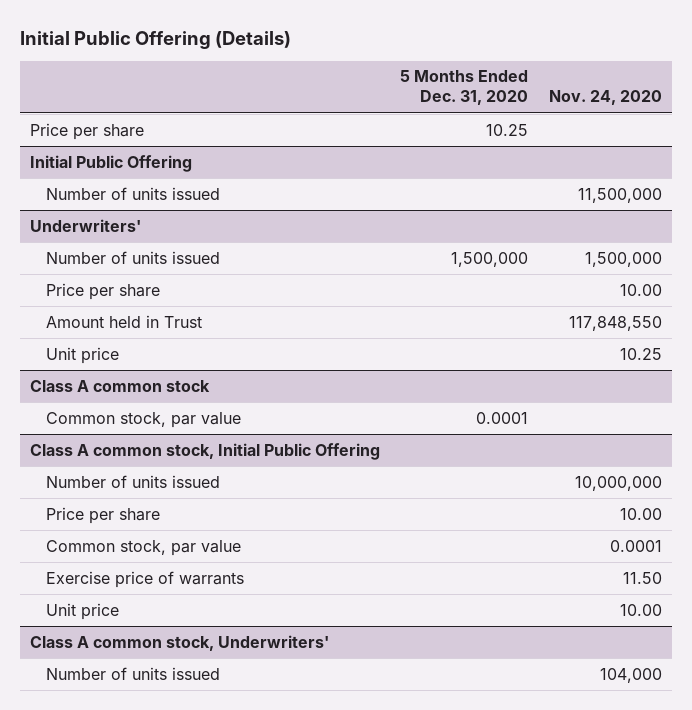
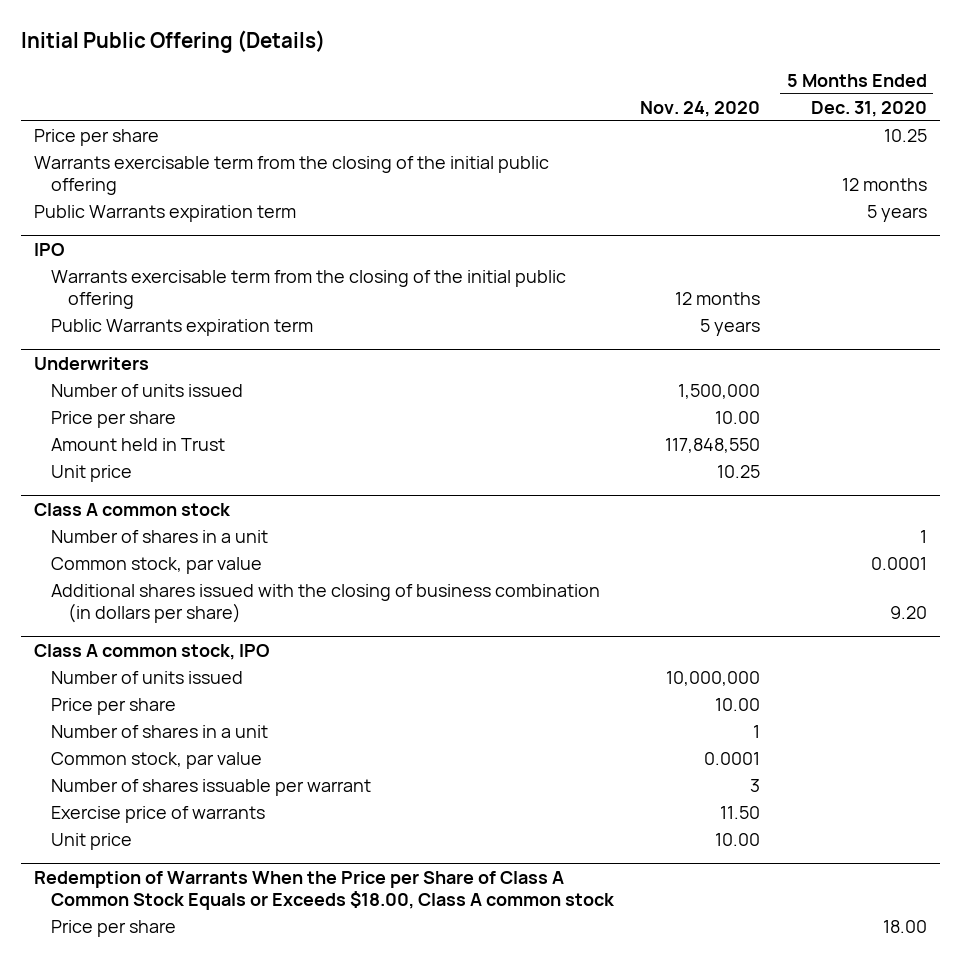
- | 5 Months Ended Dec. 31, 2020 | Nov. 24, 2020
+ | Nov. 24, 2020 | 5 Months Ended Dec. 31, 2020
- Initial Public Offering
- Number of units issued | | 11,500,000
- Underwriters'
- Number of units issued | 1,500,000 | 1,500,000
+ Warrants exercisable term from the closing of the initial public offering | | 12 months
+ Public Warrants expiration term | | 5 years
+ IPO
+ Warrants exercisable term from the closing of the initial public offering | 12 months |
+ Public Warrants expiration term | 5 years |
+ Underwriters
+ Number of units issued | 1,500,000 |
@ Class A common stock
+ Number of shares in a unit | | 1
- Class A common stock, Initial Public Offering
@ Class A common stock
+ Additional shares issued with the closing of business combination (in dollars per share) | | 9.20
+ Class A common stock, IPO
+ Number of shares in a unit | 1 |
+ Number of shares issuable per warrant | 3 |
- Class A common stock, Underwriters'
- Number of units issued | | 104,000
+ Redemption of Warrants When the Price per Share of Class A Common Stock Equals or Exceeds $18.00, Class A common stock
+ Price per share | | 18.00

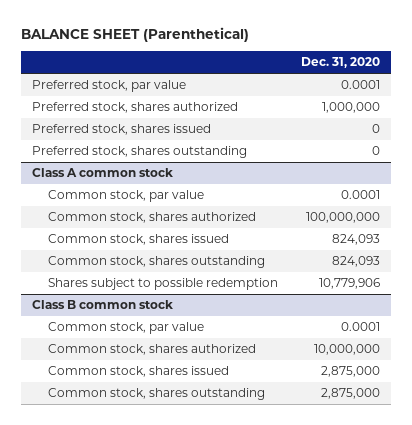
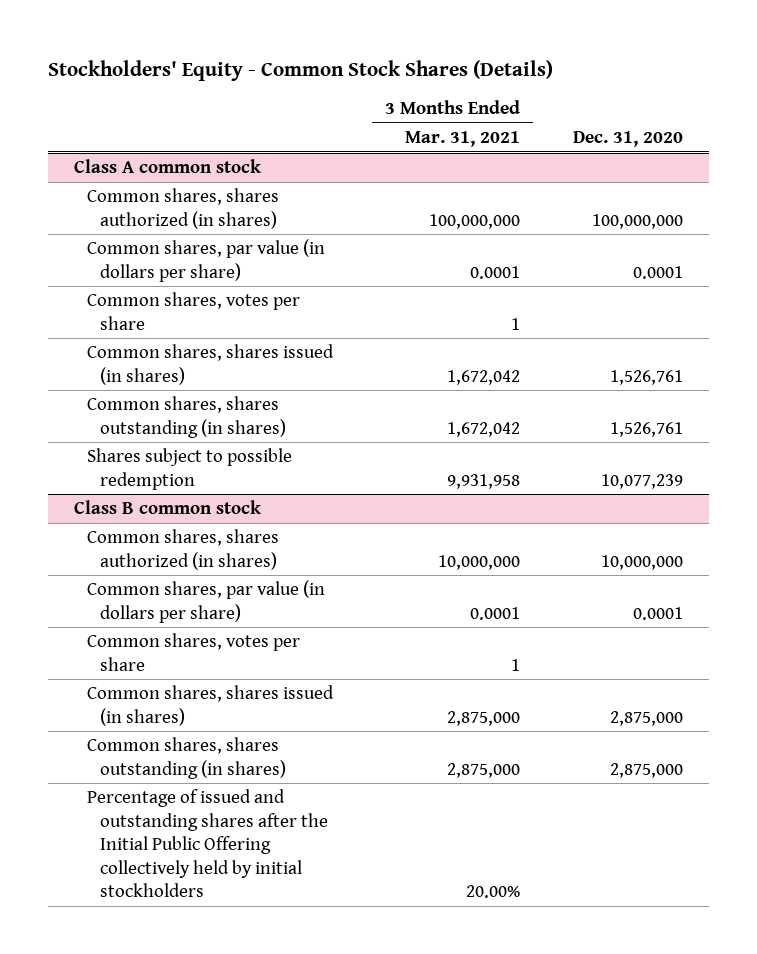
- BALANCE SHEET (Parenthetical)
+ Stockholders' Equity - Common Stock Shares (Details)
- | Dec. 31, 2020
+ | 3 Months Ended Mar. 31, 2021 | Dec. 31, 2020
- Preferred stock, par value | 0.0001
- Preferred stock, shares authorized | 1,000,000
- Preferred stock, shares issued | 0
- Preferred stock, shares outstanding | 0
@ Class A common stock
- Common stock, par value | 0.0001
- Common stock, shares authorized | 100,000,000
- Common stock, shares issued | 824,093
- Common stock, shares outstanding | 824,093
- Shares subject to possible redemption | 10,779,906
+ Common shares, shares authorized (in shares) | 100,000,000 | 100,000,000
+ Common shares, par value (in dollars per share) | 0.0001 | 0.0001
+ Common shares, votes per share | 1 |
+ Common shares, shares issued (in shares) | 1,672,042 | 1,526,761
+ Common shares, shares outstanding (in shares) | 1,672,042 | 1,526,761
+ Shares subject to possible redemption | 9,931,958 | 10,077,239
@ Class B common stock
- Common stock, par value | 0.0001
- Common stock, shares authorized | 10,000,000
- Common stock, shares issued | 2,875,000
- Common stock, shares outstanding | 2,875,000
+ Common shares, shares authorized (in shares) | 10,000,000 | 10,000,000
+ Common shares, par value (in dollars per share) | 0.0001 | 0.0001
+ Common shares, votes per share | 1 |
+ Common shares, shares issued (in shares) | 2,875,000 | 2,875,000
+ Common shares, shares outstanding (in shares) | 2,875,000 | 2,875,000
+ Percentage of issued and outstanding shares after the Initial Public Offering collectively held by initial stockholders | 20.00% |

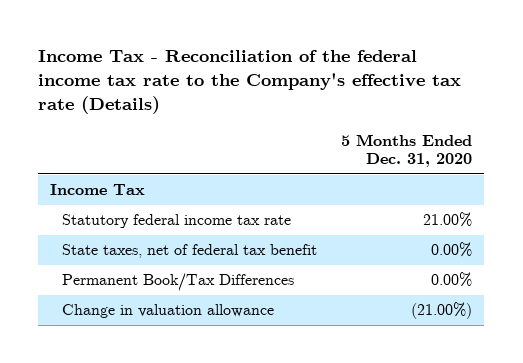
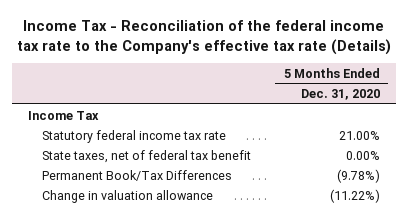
- Permanent Book/Tax Differences | 0.00%
- Change in valuation allowance | (21.00%)
+ Permanent Book/Tax Differences | (9.78%)
+ Change in valuation allowance | (11.22%)

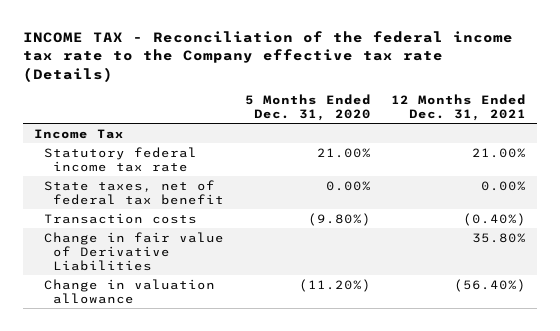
- Income Tax - Reconciliation of the federal income tax rate to the Company's effective tax rate (Details)
+ INCOME TAX - Reconciliation of the federal income tax rate to the Company effective tax rate (Details)
- | 5 Months Ended Dec. 31, 2020
+ | 5 Months Ended Dec. 31, 2020 | 12 Months Ended Dec. 31, 2021
- Permanent Book/Tax Differences | (9.78%)
- Change in valuation allowance | (11.22%)
+ Transaction costs | (9.80%) | (0.40%)
+ Change in fair value of Derivative Liabilities | | 35.80%
+ Change in valuation allowance | (11.20%) | (56.40%)

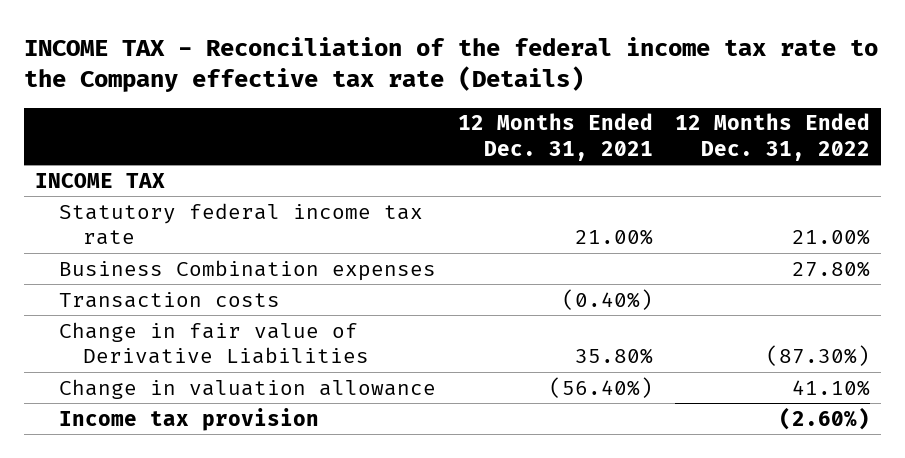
- | 5 Months Ended Dec. 31, 2020 | 12 Months Ended Dec. 31, 2021
+ | 12 Months Ended Dec. 31, 2021 | 12 Months Ended Dec. 31, 2022
- Income Tax
+ INCOME TAX
- State taxes, net of federal tax benefit | 0.00% | 0.00%
+ Business Combination expenses | | 27.80%
+ Income tax provision | | (2.60%)

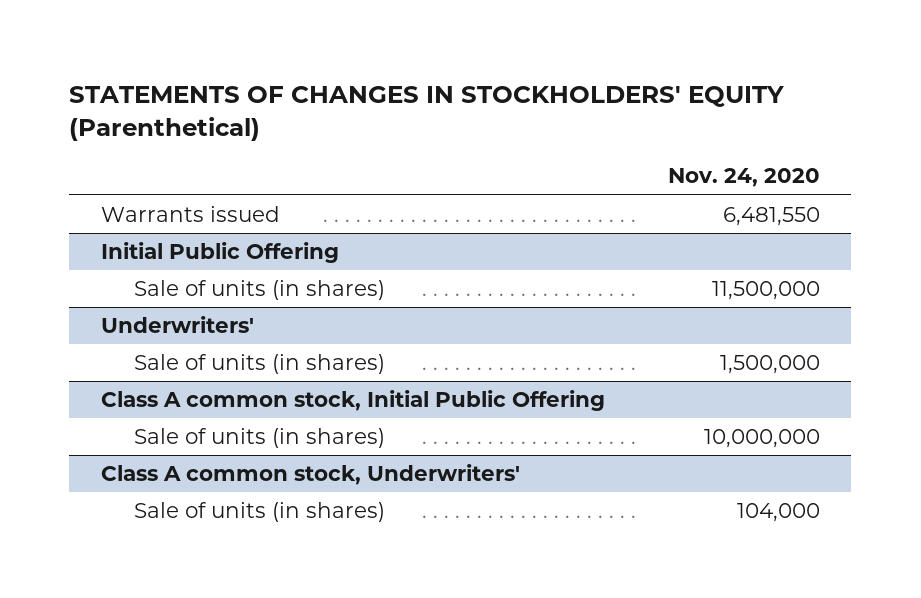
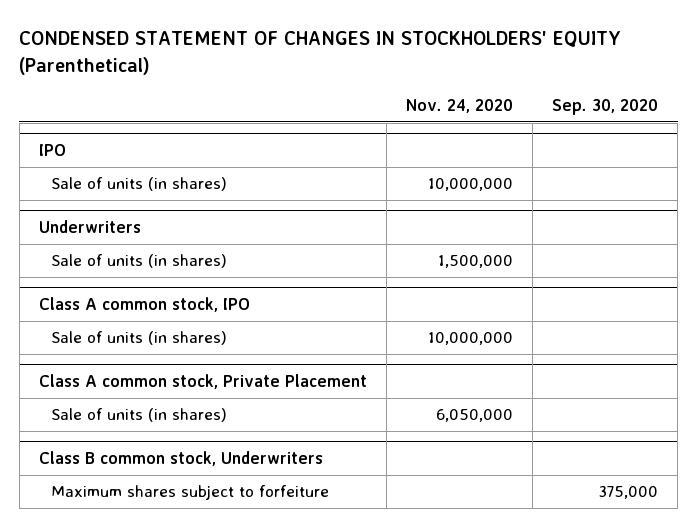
- STATEMENTS OF CHANGES IN STOCKHOLDERS' EQUITY (Parenthetical)
+ CONDENSED STATEMENT OF CHANGES IN STOCKHOLDERS' EQUITY (Parenthetical)
- | Nov. 24, 2020
+ | Nov. 24, 2020 | Sep. 30, 2020
- Warrants issued | 6,481,550
- Initial Public Offering
- Sale of units (in shares) | 11,500,000
- Underwriters'
+ IPO
+ Sale of units (in shares) | 10,000,000 |
+ Underwriters
- Class A common stock, Initial Public Offering
+ Class A common stock, IPO
- Class A common stock, Underwriters'
- Sale of units (in shares) | 104,000
+ Class A common stock, Private Placement
+ Sale of units (in shares) | 6,050,000 |
+ Class B common stock, Underwriters
+ Maximum shares subject to forfeiture | | 375,000

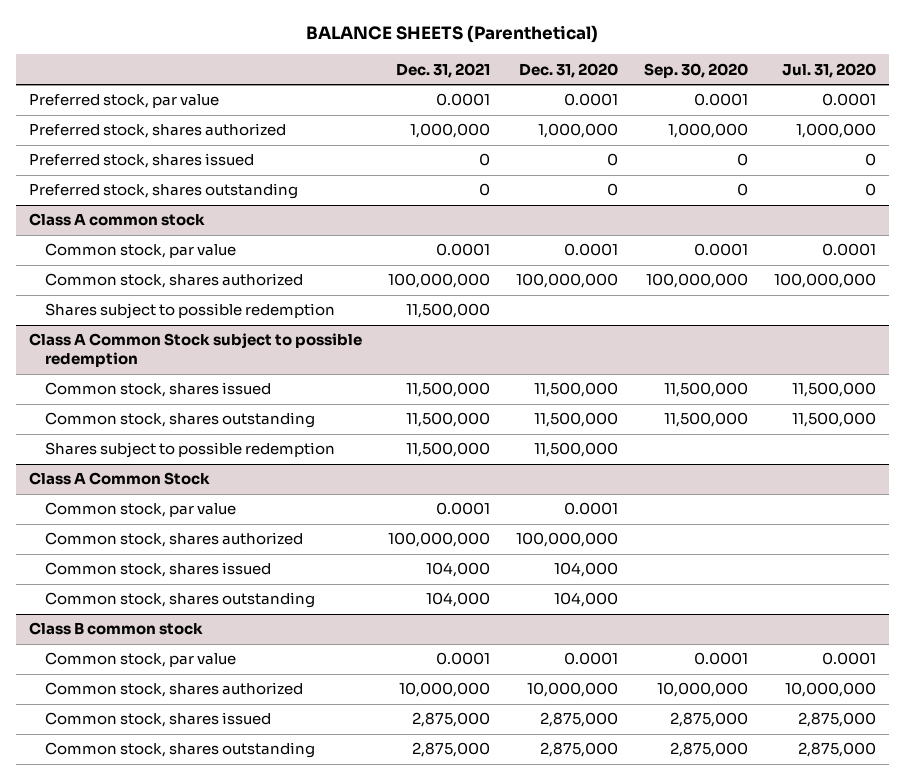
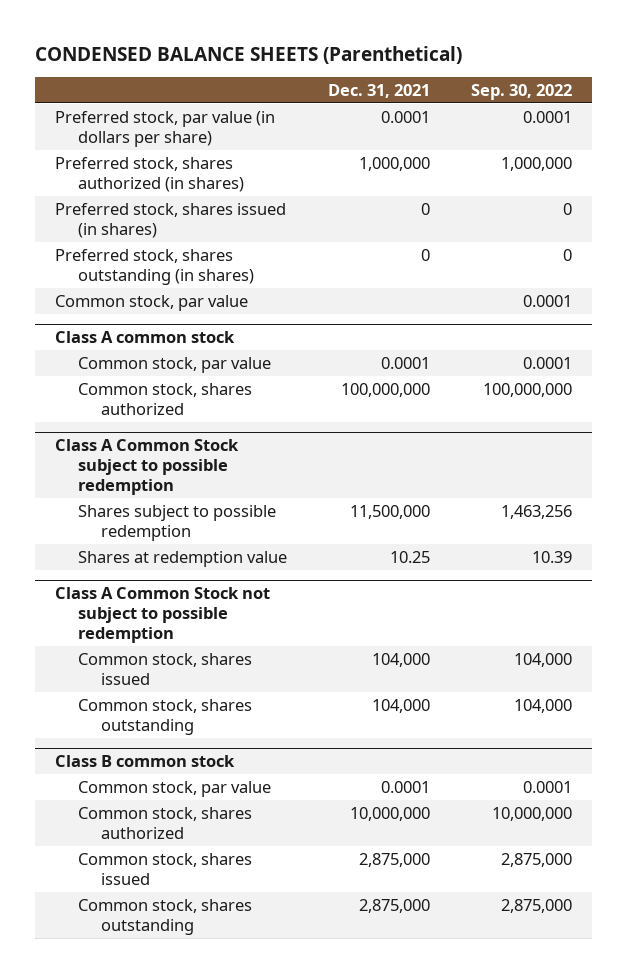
- BALANCE SHEETS (Parenthetical)
+ CONDENSED BALANCE SHEETS (Parenthetical)
- | Dec. 31, 2021 | Dec. 31, 2020 | Sep. 30, 2020 | Jul. 31, 2020
+ | Dec. 31, 2021 | Sep. 30, 2022
- Preferred stock, par value | 0.0001 | 0.0001 | 0.0001 | 0.0001
- Preferred stock, shares authorized | 1,000,000 | 1,000,000 | 1,000,000 | 1,000,000
- Preferred stock, shares issued | 0 | 0 | 0 | 0
- Preferred stock, shares outstanding | 0 | 0 | 0 | 0
+ Preferred stock, par value (in dollars per share) | 0.0001 | 0.0001
+ Preferred stock, shares authorized (in shares) | 1,000,000 | 1,000,000
+ Preferred stock, shares issued (in shares) | 0 | 0
+ Preferred stock, shares outstanding (in shares) | 0 | 0
+ Common stock, par value | | 0.0001
@ Class A common stock
- Shares subject to possible redemption | 11,500,000 | | |
@ Class A Common Stock subject to possible redemption
- Common stock, shares issued | 11,500,000 | 11,500,000 | 11,500,000 | 11,500,000
- Common stock, shares outstanding | 11,500,000 | 11,500,000 | 11,500,000 | 11,500,000
- Class A Common Stock
- Common stock, par value | 0.0001 | 0.0001 | |
- Common stock, shares authorized | 100,000,000 | 100,000,000 | |
@ Class A Common Stock subject to possible redemption
+ Shares at redemption value | 10.25 | 10.39
+ Class A Common Stock not subject to possible redemption

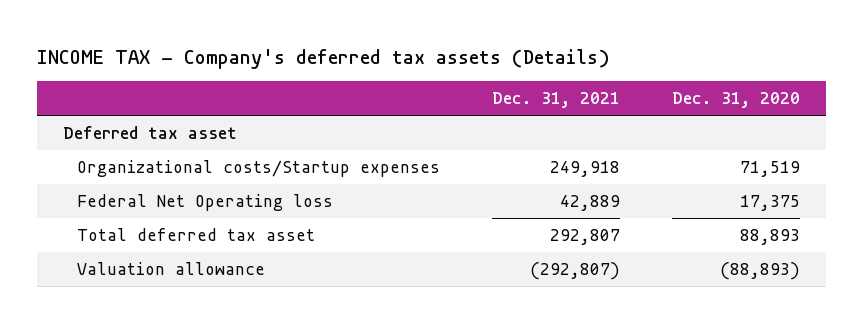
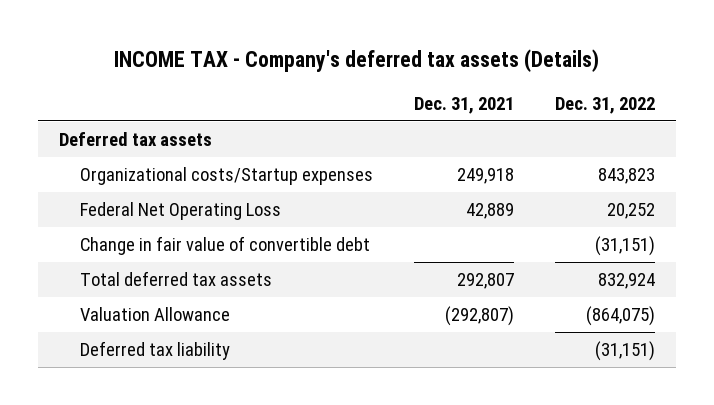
- | Dec. 31, 2021 | Dec. 31, 2020
+ | Dec. 31, 2021 | Dec. 31, 2022
- Deferred tax asset
+ Deferred tax assets
- Federal Net Operating loss | 42,889 | 17,375
- Total deferred tax asset | 292,807 | 88,893
- Valuation allowance | (292,807) | (88,893)
+ Federal Net Operating Loss | 42,889 | 20,252
+ Change in fair value of convertible debt | | (31,151)
+ Total deferred tax assets | 292,807 | 832,924
+ Valuation Allowance | (292,807) | (864,075)
+ Deferred tax liability | | (31,151)

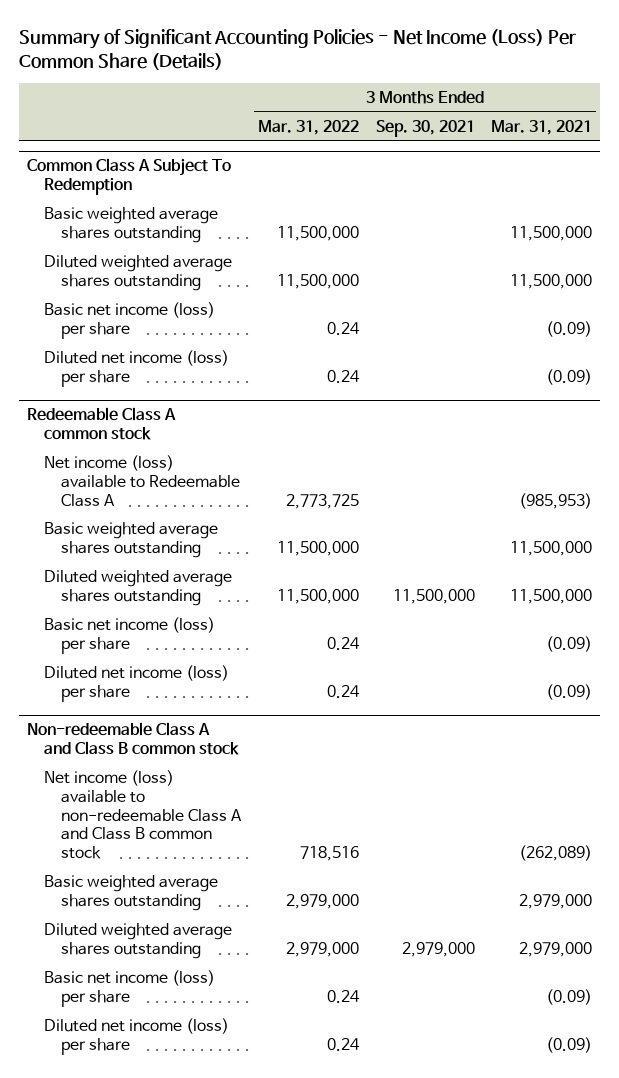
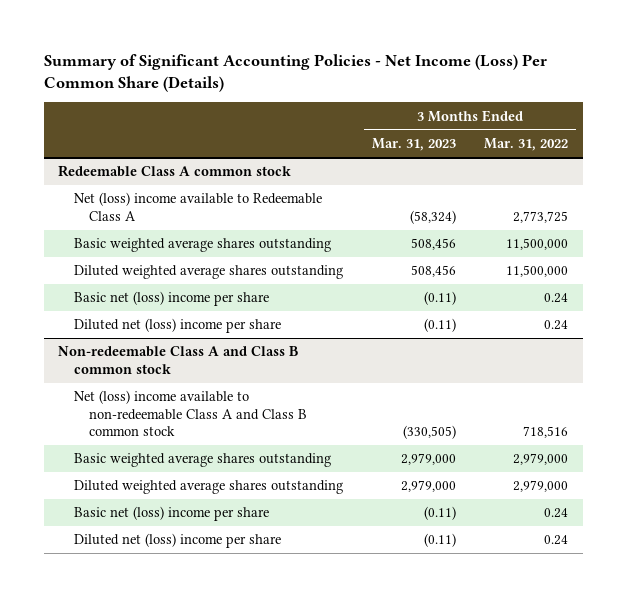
- | 3 Months Ended Mar. 31, 2022 | 3 Months Ended Sep. 30, 2021 | 3 Months Ended Mar. 31, 2021
+ | 3 Months Ended Mar. 31, 2023 | 3 Months Ended Mar. 31, 2022
- Common Class A Subject To Redemption
- Basic weighted average shares outstanding | 11,500,000 | | 11,500,000
- Diluted weighted average shares outstanding | 11,500,000 | | 11,500,000
- Basic net income (loss) per share | 0.24 | | (0.09)
- Diluted net income (loss) per share | 0.24 | | (0.09)
@ Redeemable Class A common stock
- Net income (loss) available to Redeemable Class A | 2,773,725 | | (985,953)
+ Net (loss) income available to Redeemable Class A | (58,324) | 2,773,725
- Basic net income (loss) per share | 0.24 | | (0.09)
- Diluted net income (loss) per share | 0.24 | | (0.09)
+ Basic net (loss) income per share | (0.11) | 0.24
+ Diluted net (loss) income per share | (0.11) | 0.24
@ Non-redeemable Class A and Class B common stock
- Net income (loss) available to non-redeemable Class A and Class B common stock | 718,516 | | (262,089)
+ Net (loss) income available to non-redeemable Class A and Class B common stock | (330,505) | 718,516
- Basic net income (loss) per share | 0.24 | | (0.09)
- Diluted net income (loss) per share | 0.24 | | (0.09)
+ Basic net (loss) income per share | (0.11) | 0.24
+ Diluted net (loss) income per share | (0.11) | 0.24

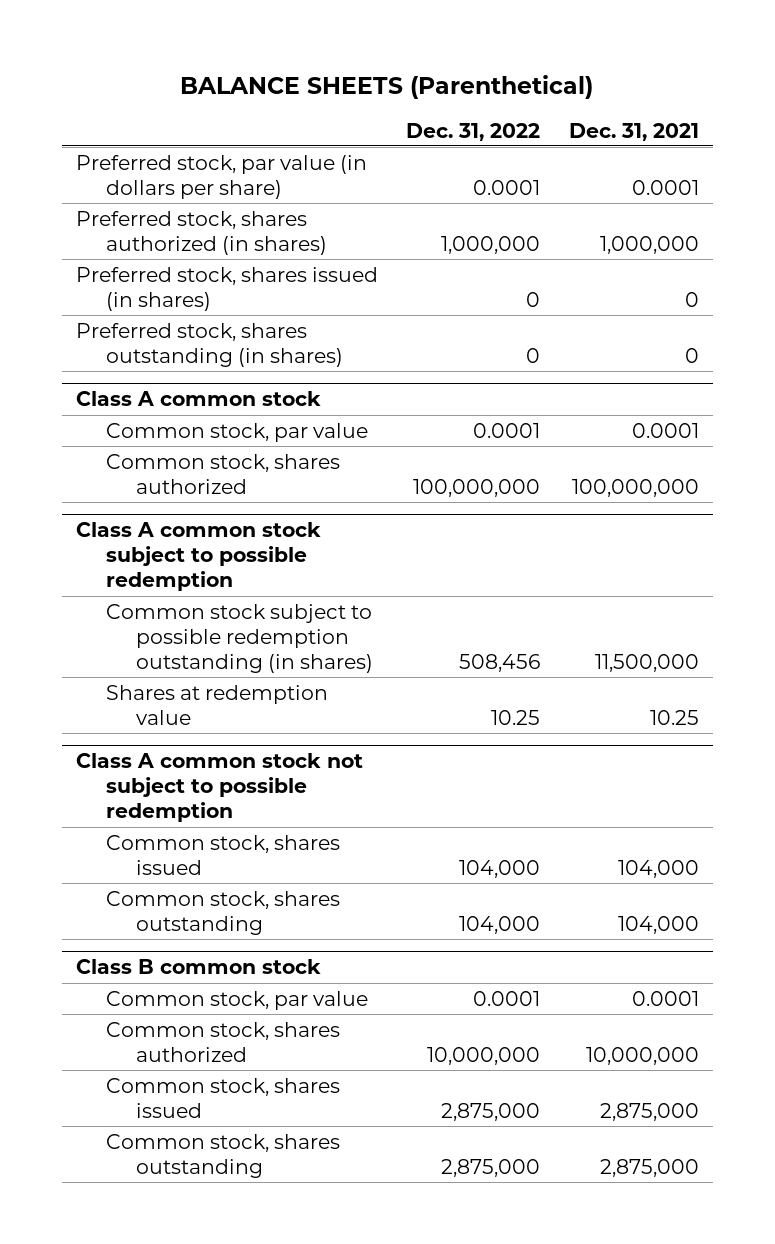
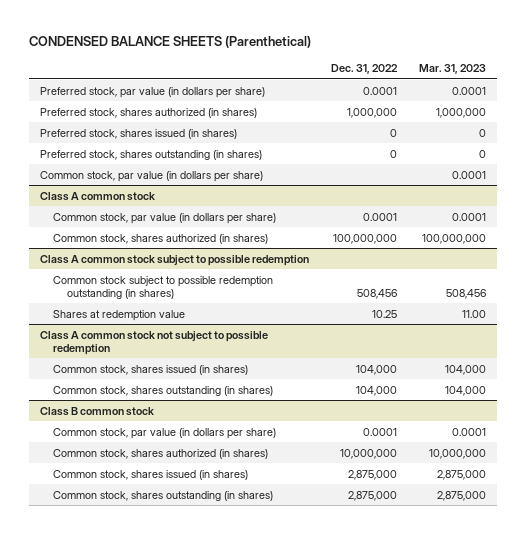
- BALANCE SHEETS (Parenthetical)
+ CONDENSED BALANCE SHEETS (Parenthetical)
- | Dec. 31, 2022 | Dec. 31, 2021
+ | Dec. 31, 2022 | Mar. 31, 2023
+ Common stock, par value (in dollars per share) | | 0.0001
@ Class A common stock
- Common stock, par value | 0.0001 | 0.0001
- Common stock, shares authorized | 100,000,000 | 100,000,000
+ Common stock, par value (in dollars per share) | 0.0001 | 0.0001
+ Common stock, shares authorized (in shares) | 100,000,000 | 100,000,000
@ Class A common stock not subject to possible redemption
- Common stock, shares issued | 104,000 | 104,000
- Common stock, shares outstanding | 104,000 | 104,000
+ Common stock, shares issued (in shares) | 104,000 | 104,000
+ Common stock, shares outstanding (in shares) | 104,000 | 104,000
@ Class B common stock
- Common stock, par value | 0.0001 | 0.0001
- Common stock, shares authorized | 10,000,000 | 10,000,000
- Common stock, shares issued | 2,875,000 | 2,875,000
- Common stock, shares outstanding | 2,875,000 | 2,875,000
+ Common stock, par value (in dollars per share) | 0.0001 | 0.0001
+ Common stock, shares authorized (in shares) | 10,000,000 | 10,000,000
+ Common stock, shares issued (in shares) | 2,875,000 | 2,875,000
+ Common stock, shares outstanding (in shares) | 2,875,000 | 2,875,000

